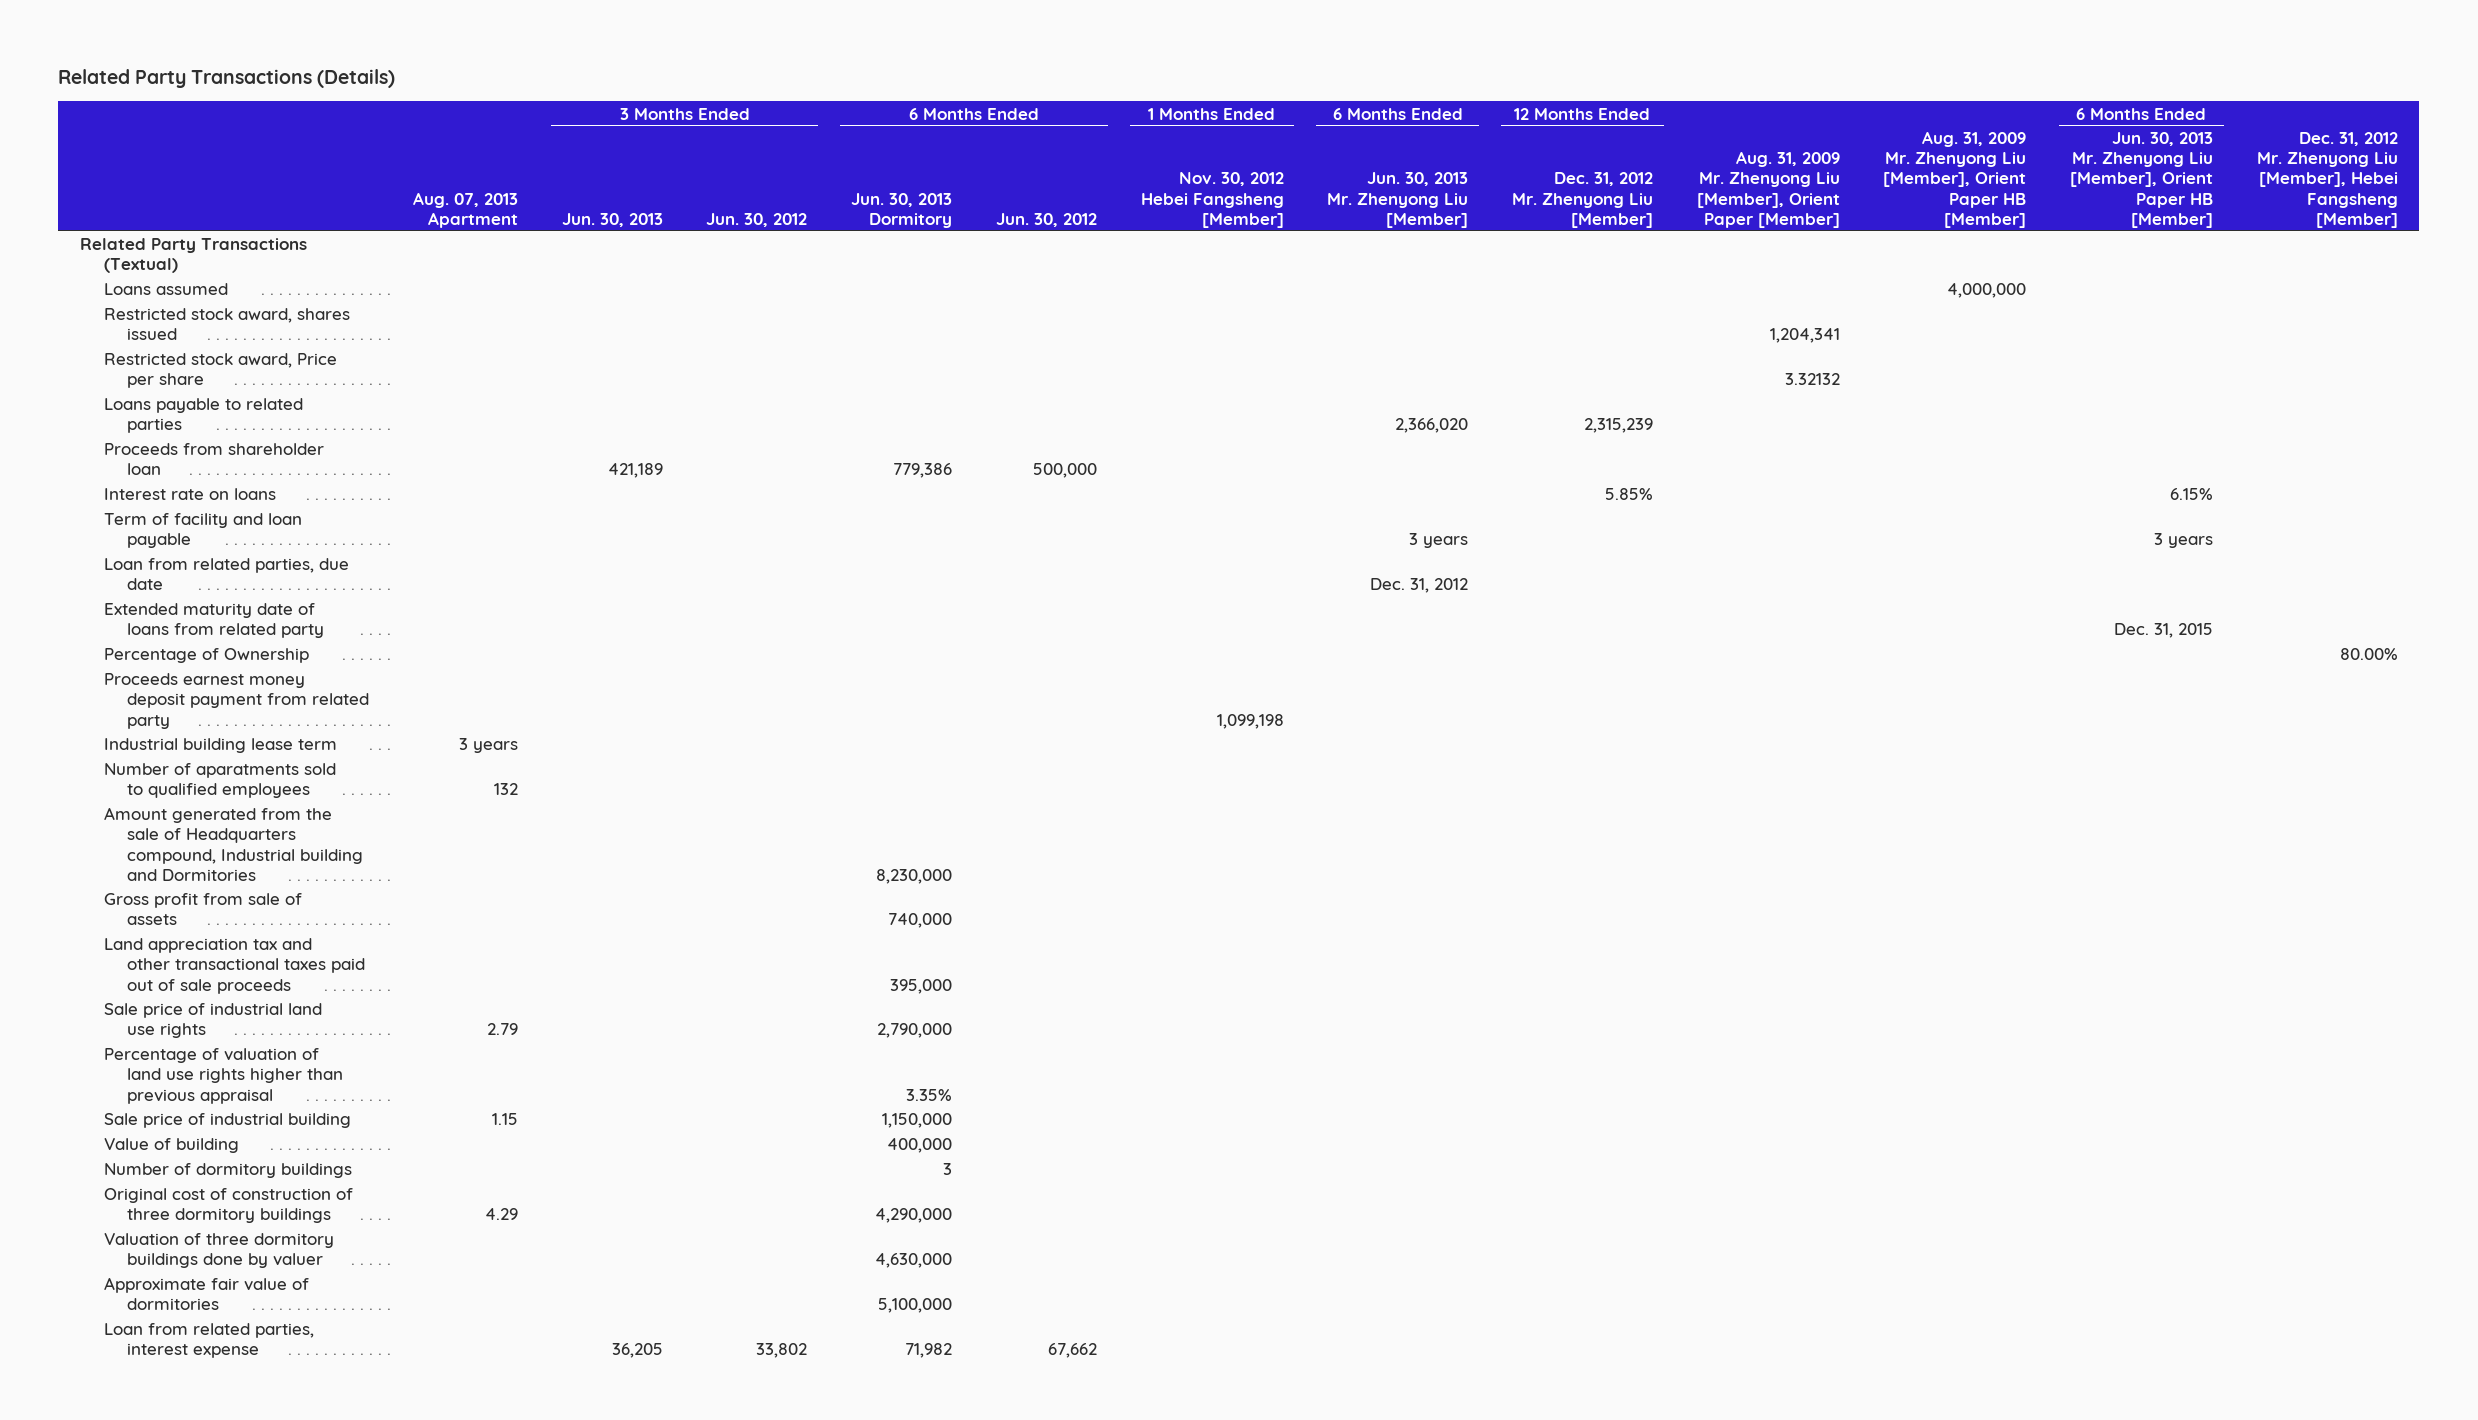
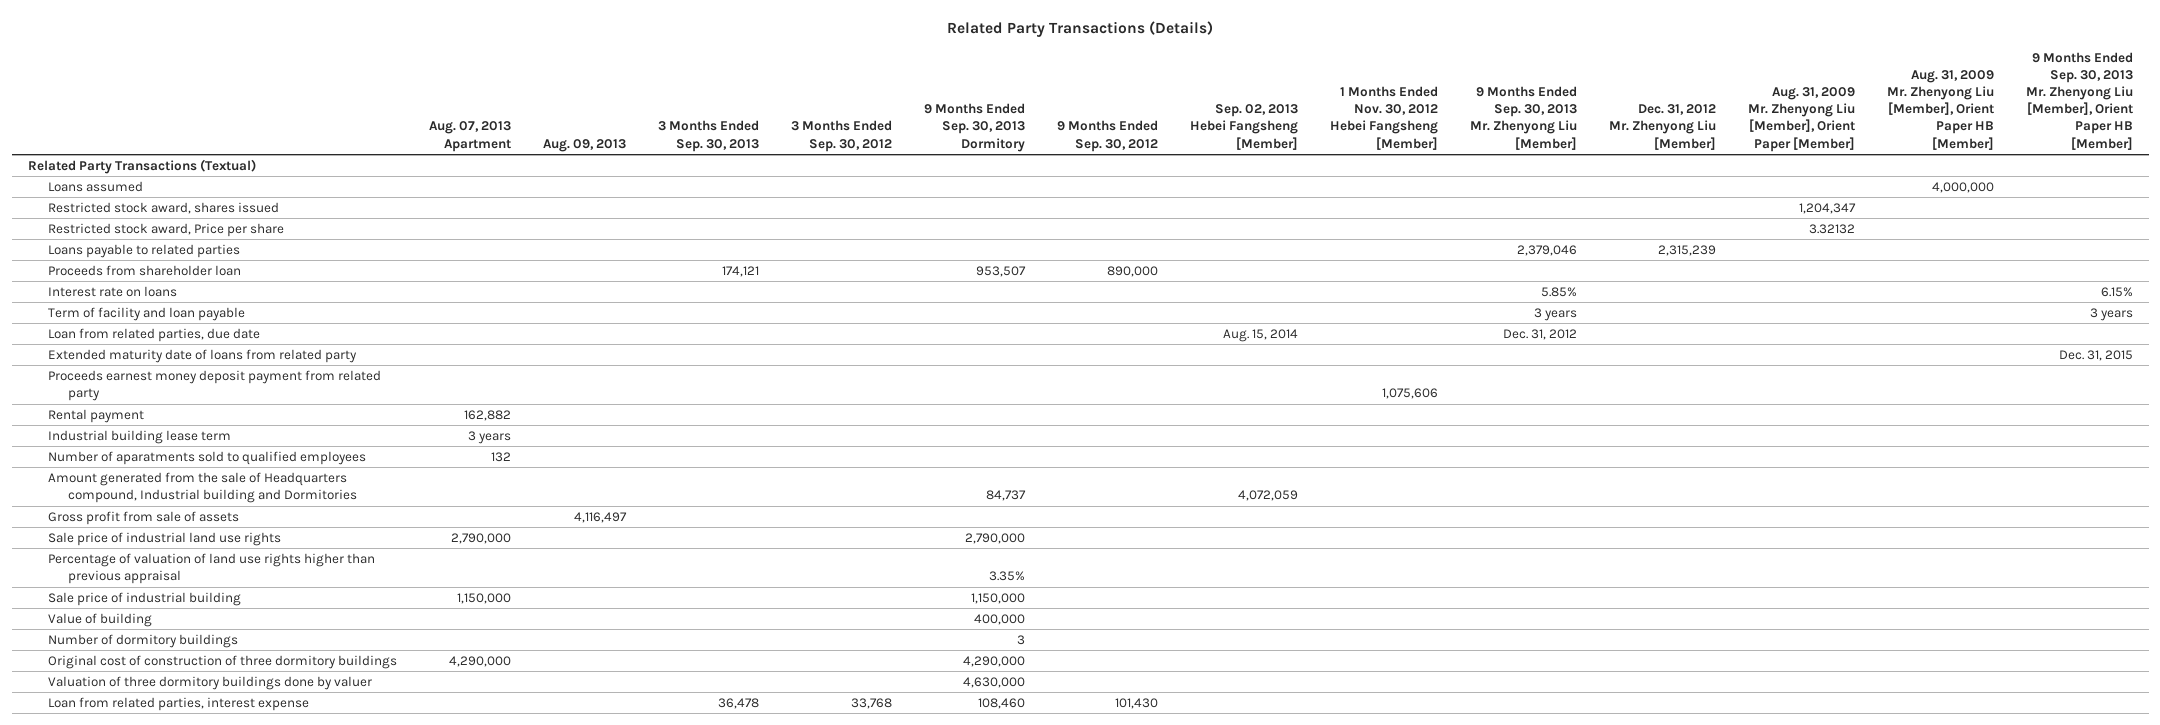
- | Aug. 07, 2013 Apartment | 3 Months Ended Jun. 30, 2013 | 3 Months Ended Jun. 30, 2012 | 6 Months Ended Jun. 30, 2013 Dormitory | 6 Months Ended Jun. 30, 2012 | 1 Months Ended Nov. 30, 2012 Hebei Fangsheng [Member] | 6 Months Ended Jun. 30, 2013 Mr. Zhenyong Liu [Member] | 12 Months Ended Dec. 31, 2012 Mr. Zhenyong Liu [Member] | Aug. 31, 2009 Mr. Zhenyong Liu [Member], Orient Paper [Member] | Aug. 31, 2009 Mr. Zhenyong Liu [Member], Orient Paper HB [Member] | 6 Months Ended Jun. 30, 2013 Mr. Zhenyong Liu [Member], Orient Paper HB [Member] | Dec. 31, 2012 Mr. Zhenyong Liu [Member], Hebei Fangsheng [Member]
+ | Aug. 07, 2013 Apartment | Aug. 09, 2013 | 3 Months Ended Sep. 30, 2013 | 3 Months Ended Sep. 30, 2012 | 9 Months Ended Sep. 30, 2013 Dormitory | 9 Months Ended Sep. 30, 2012 | Sep. 02, 2013 Hebei Fangsheng [Member] | 1 Months Ended Nov. 30, 2012 Hebei Fangsheng [Member] | 9 Months Ended Sep. 30, 2013 Mr. Zhenyong Liu [Member] | Dec. 31, 2012 Mr. Zhenyong Liu [Member] | Aug. 31, 2009 Mr. Zhenyong Liu [Member], Orient Paper [Member] | Aug. 31, 2009 Mr. Zhenyong Liu [Member], Orient Paper HB [Member] | 9 Months Ended Sep. 30, 2013 Mr. Zhenyong Liu [Member], Orient Paper HB [Member]
- Restricted stock award, shares issued | | | | | | | | | 1,204,341 | | |
+ Restricted stock award, shares issued | | | | | | | | | | | 1,204,347 | |
- Percentage of Ownership | | | | | | | | | | | | 80.00%
- Proceeds earnest money deposit payment from related party | | | | | | 1,099,198 | | | | | |
+ Proceeds earnest money deposit payment from related party | | | | | | | | 1,075,606 | | | | |
+ Rental payment | 162,882 | | | | | | | | | | | |
- Land appreciation tax and other transactional taxes paid out of sale proceeds | | | | 395,000 | | | | | | | |
- Sale price of industrial land use rights | 2.79 | | | 2,790,000 | | | | | | | |
+ Sale price of industrial land use rights | 2,790,000 | | | | 2,790,000 | | | | | | | |
- Sale price of industrial building | 1.15 | | | 1,150,000 | | | | | | | |
+ Sale price of industrial building | 1,150,000 | | | | 1,150,000 | | | | | | | |
- Original cost of construction of three dormitory buildings | 4.29 | | | 4,290,000 | | | | | | | |
+ Original cost of construction of three dormitory buildings | 4,290,000 | | | | 4,290,000 | | | | | | | |
- Approximate fair value of dormitories | | | | 5,100,000 | | | | | | | |

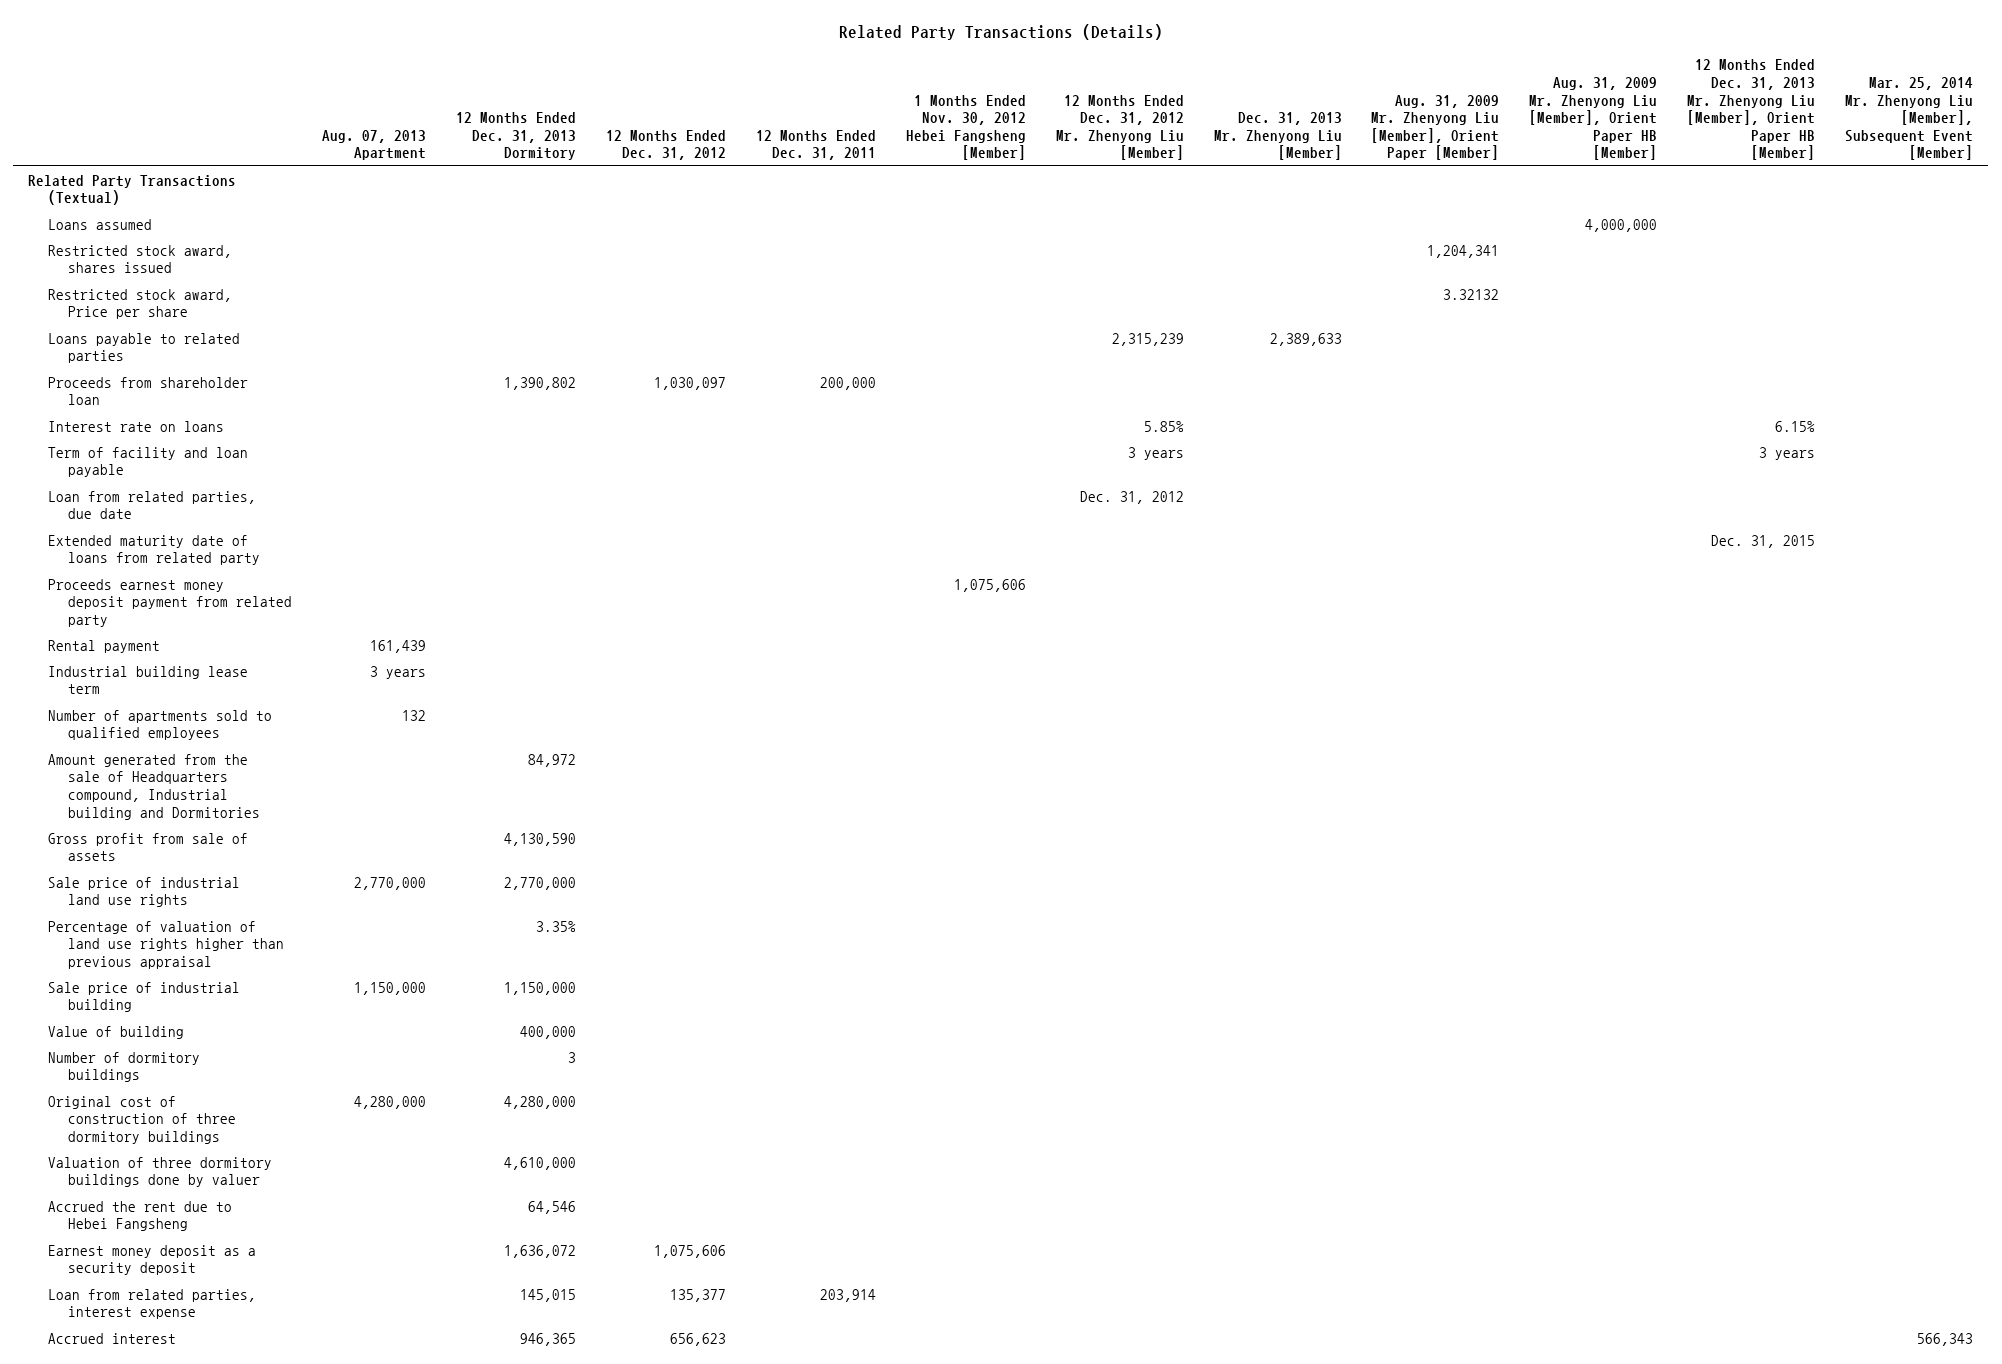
- | Aug. 07, 2013 Apartment | Aug. 09, 2013 | 3 Months Ended Sep. 30, 2013 | 3 Months Ended Sep. 30, 2012 | 9 Months Ended Sep. 30, 2013 Dormitory | 9 Months Ended Sep. 30, 2012 | Sep. 02, 2013 Hebei Fangsheng [Member] | 1 Months Ended Nov. 30, 2012 Hebei Fangsheng [Member] | 9 Months Ended Sep. 30, 2013 Mr. Zhenyong Liu [Member] | Dec. 31, 2012 Mr. Zhenyong Liu [Member] | Aug. 31, 2009 Mr. Zhenyong Liu [Member], Orient Paper [Member] | Aug. 31, 2009 Mr. Zhenyong Liu [Member], Orient Paper HB [Member] | 9 Months Ended Sep. 30, 2013 Mr. Zhenyong Liu [Member], Orient Paper HB [Member]
+ | Aug. 07, 2013 Apartment | 12 Months Ended Dec. 31, 2013 Dormitory | 12 Months Ended Dec. 31, 2012 | 12 Months Ended Dec. 31, 2011 | 1 Months Ended Nov. 30, 2012 Hebei Fangsheng [Member] | 12 Months Ended Dec. 31, 2012 Mr. Zhenyong Liu [Member] | Dec. 31, 2013 Mr. Zhenyong Liu [Member] | Aug. 31, 2009 Mr. Zhenyong Liu [Member], Orient Paper [Member] | Aug. 31, 2009 Mr. Zhenyong Liu [Member], Orient Paper HB [Member] | 12 Months Ended Dec. 31, 2013 Mr. Zhenyong Liu [Member], Orient Paper HB [Member] | Mar. 25, 2014 Mr. Zhenyong Liu [Member], Subsequent Event [Member]
- Restricted stock award, shares issued | | | | | | | | | | | 1,204,347 | |
+ Restricted stock award, shares issued | | | | | | | | 1,204,341 | | |
- Rental payment | 162,882 | | | | | | | | | | | |
+ Rental payment | 161,439 | | | | | | | | | |
- Number of aparatments sold to qualified employees | 132 | | | | | | | | | | | |
+ Number of apartments sold to qualified employees | 132 | | | | | | | | | |
- Sale price of industrial land use rights | 2,790,000 | | | | 2,790,000 | | | | | | | |
+ Sale price of industrial land use rights | 2,770,000 | 2,770,000 | | | | | | | | |
- Original cost of construction of three dormitory buildings | 4,290,000 | | | | 4,290,000 | | | | | | | |
+ Original cost of construction of three dormitory buildings | 4,280,000 | 4,280,000 | | | | | | | | |
+ Accrued the rent due to Hebei Fangsheng | | 64,546 | | | | | | | | |
+ Earnest money deposit as a security deposit | | 1,636,072 | 1,075,606 | | | | | | | |
+ Accrued interest | | 946,365 | 656,623 | | | | | | | | 566,343

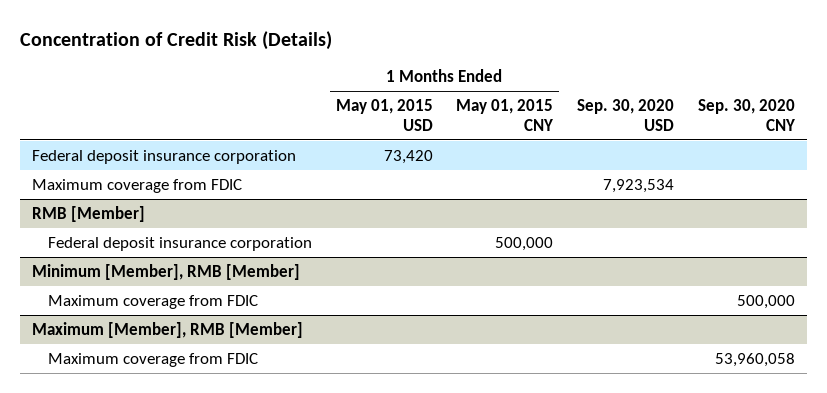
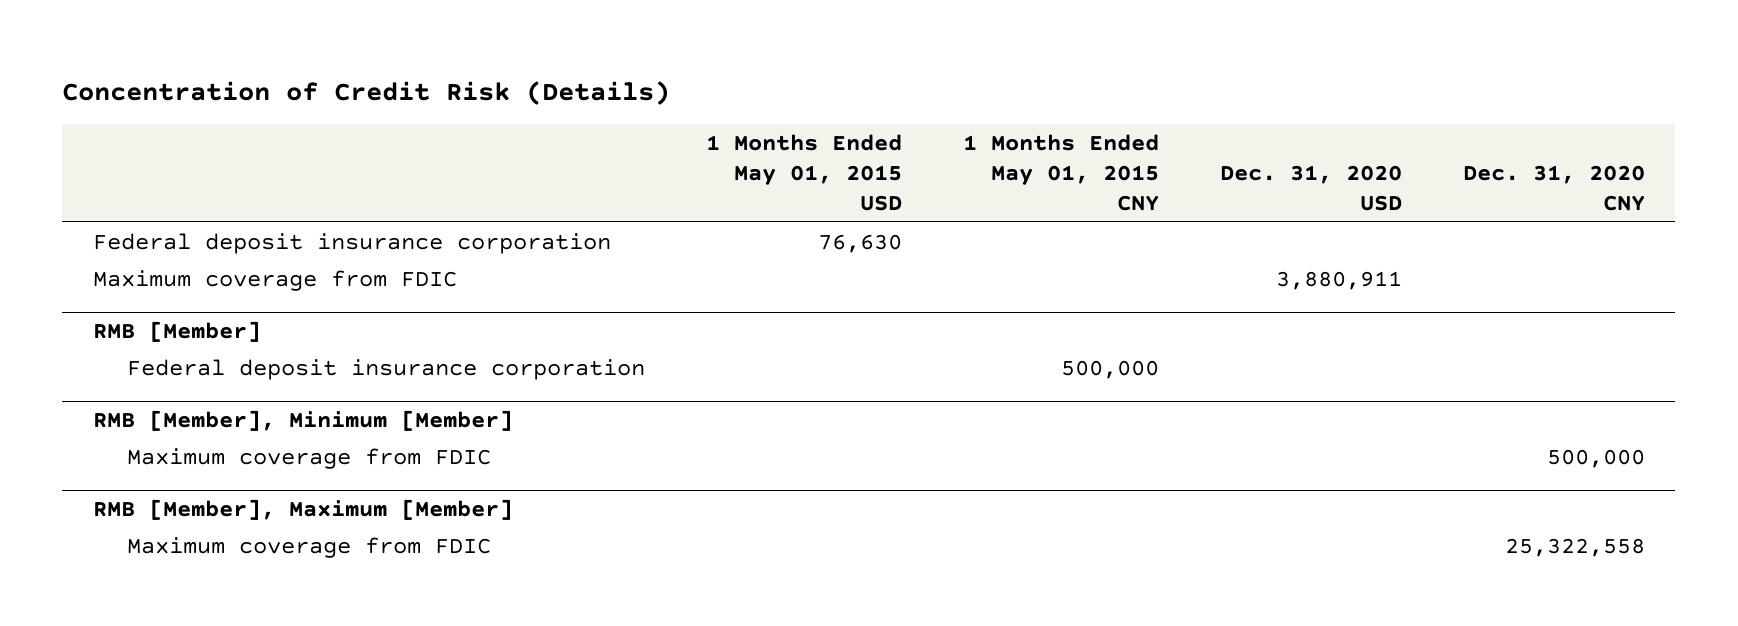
- | 1 Months Ended May 01, 2015 USD | 1 Months Ended May 01, 2015 CNY | Sep. 30, 2020 USD | Sep. 30, 2020 CNY
+ | 1 Months Ended May 01, 2015 USD | 1 Months Ended May 01, 2015 CNY | Dec. 31, 2020 USD | Dec. 31, 2020 CNY
- Federal deposit insurance corporation | 73,420 | | |
+ Federal deposit insurance corporation | 76,630 | | |
- Minimum [Member], RMB [Member]
+ RMB [Member], Minimum [Member]
- Maximum [Member], RMB [Member]
+ RMB [Member], Maximum [Member]

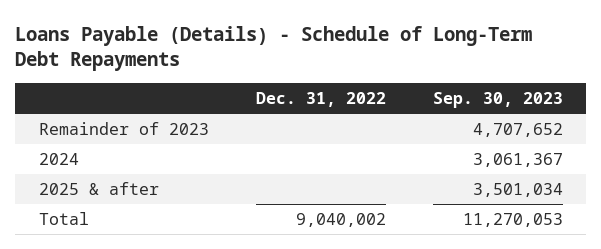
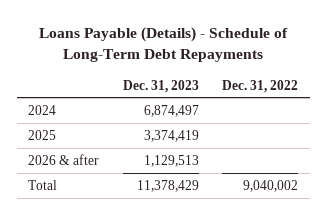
- | Dec. 31, 2022 | Sep. 30, 2023
+ | Dec. 31, 2023 | Dec. 31, 2022
- Remainder of 2023 | | 4,707,652
- 2025 & after | | 3,501,034
+ 2025 | 3,374,419 |
+ 2026 & after | 1,129,513 |

